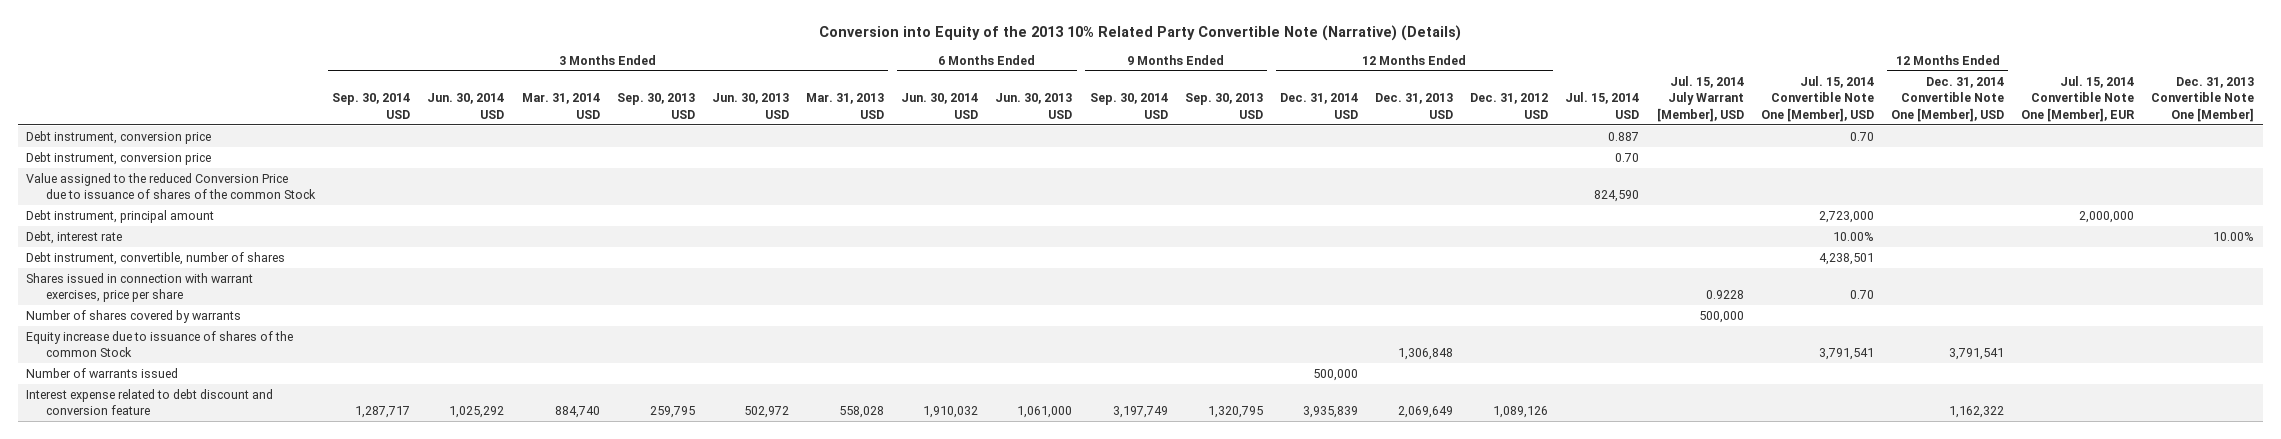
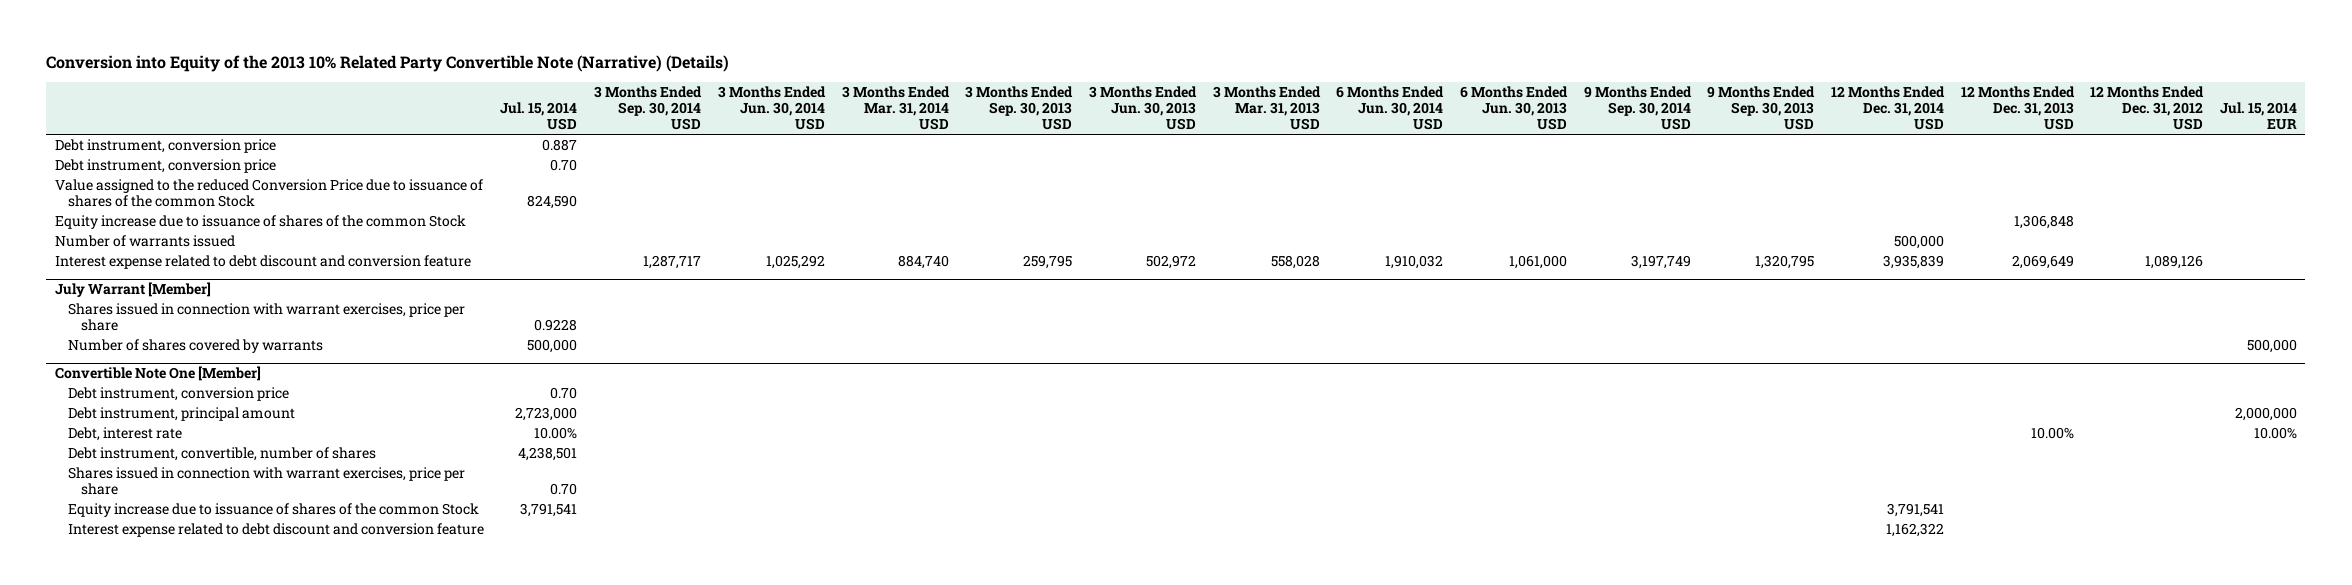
- | 3 Months Ended Sep. 30, 2014 USD | 3 Months Ended Jun. 30, 2014 USD | 3 Months Ended Mar. 31, 2014 USD | 3 Months Ended Sep. 30, 2013 USD | 3 Months Ended Jun. 30, 2013 USD | 3 Months Ended Mar. 31, 2013 USD | 6 Months Ended Jun. 30, 2014 USD | 6 Months Ended Jun. 30, 2013 USD | 9 Months Ended Sep. 30, 2014 USD | 9 Months Ended Sep. 30, 2013 USD | 12 Months Ended Dec. 31, 2014 USD | 12 Months Ended Dec. 31, 2013 USD | 12 Months Ended Dec. 31, 2012 USD | Jul. 15, 2014 USD | Jul. 15, 2014 July Warrant [Member], USD | Jul. 15, 2014 Convertible Note One [Member], USD | 12 Months Ended Dec. 31, 2014 Convertible Note One [Member], USD | Jul. 15, 2014 Convertible Note One [Member], EUR | Dec. 31, 2013 Convertible Note One [Member]
+ | Jul. 15, 2014 USD | 3 Months Ended Sep. 30, 2014 USD | 3 Months Ended Jun. 30, 2014 USD | 3 Months Ended Mar. 31, 2014 USD | 3 Months Ended Sep. 30, 2013 USD | 3 Months Ended Jun. 30, 2013 USD | 3 Months Ended Mar. 31, 2013 USD | 6 Months Ended Jun. 30, 2014 USD | 6 Months Ended Jun. 30, 2013 USD | 9 Months Ended Sep. 30, 2014 USD | 9 Months Ended Sep. 30, 2013 USD | 12 Months Ended Dec. 31, 2014 USD | 12 Months Ended Dec. 31, 2013 USD | 12 Months Ended Dec. 31, 2012 USD | Jul. 15, 2014 EUR
- Debt instrument, principal amount | | | | | | | | | | | | | | | | 2,723,000 | | 2,000,000 |
- Debt, interest rate | | | | | | | | | | | | | | | | 10.00% | | | 10.00%
- Debt instrument, convertible, number of shares | | | | | | | | | | | | | | | | 4,238,501 | | |
- Shares issued in connection with warrant exercises, price per share | | | | | | | | | | | | | | | 0.9228 | 0.70 | | |
- Number of shares covered by warrants | | | | | | | | | | | | | | | 500,000 | | | |
+ July Warrant [Member]
+ Shares issued in connection with warrant exercises, price per share | 0.9228 | | | | | | | | | | | | | |
+ Number of shares covered by warrants | 500,000 | | | | | | | | | | | | | | 500,000
+ Convertible Note One [Member]
+ Debt instrument, conversion price | 0.70 | | | | | | | | | | | | | |
+ Debt instrument, principal amount | 2,723,000 | | | | | | | | | | | | | | 2,000,000
+ Debt, interest rate | 10.00% | | | | | | | | | | | | 10.00% | | 10.00%
+ Debt instrument, convertible, number of shares | 4,238,501 | | | | | | | | | | | | | |
+ Shares issued in connection with warrant exercises, price per share | 0.70 | | | | | | | | | | | | | |
+ Equity increase due to issuance of shares of the common Stock | 3,791,541 | | | | | | | | | | | 3,791,541 | | |
+ Interest expense related to debt discount and conversion feature | | | | | | | | | | | | 1,162,322 | | |

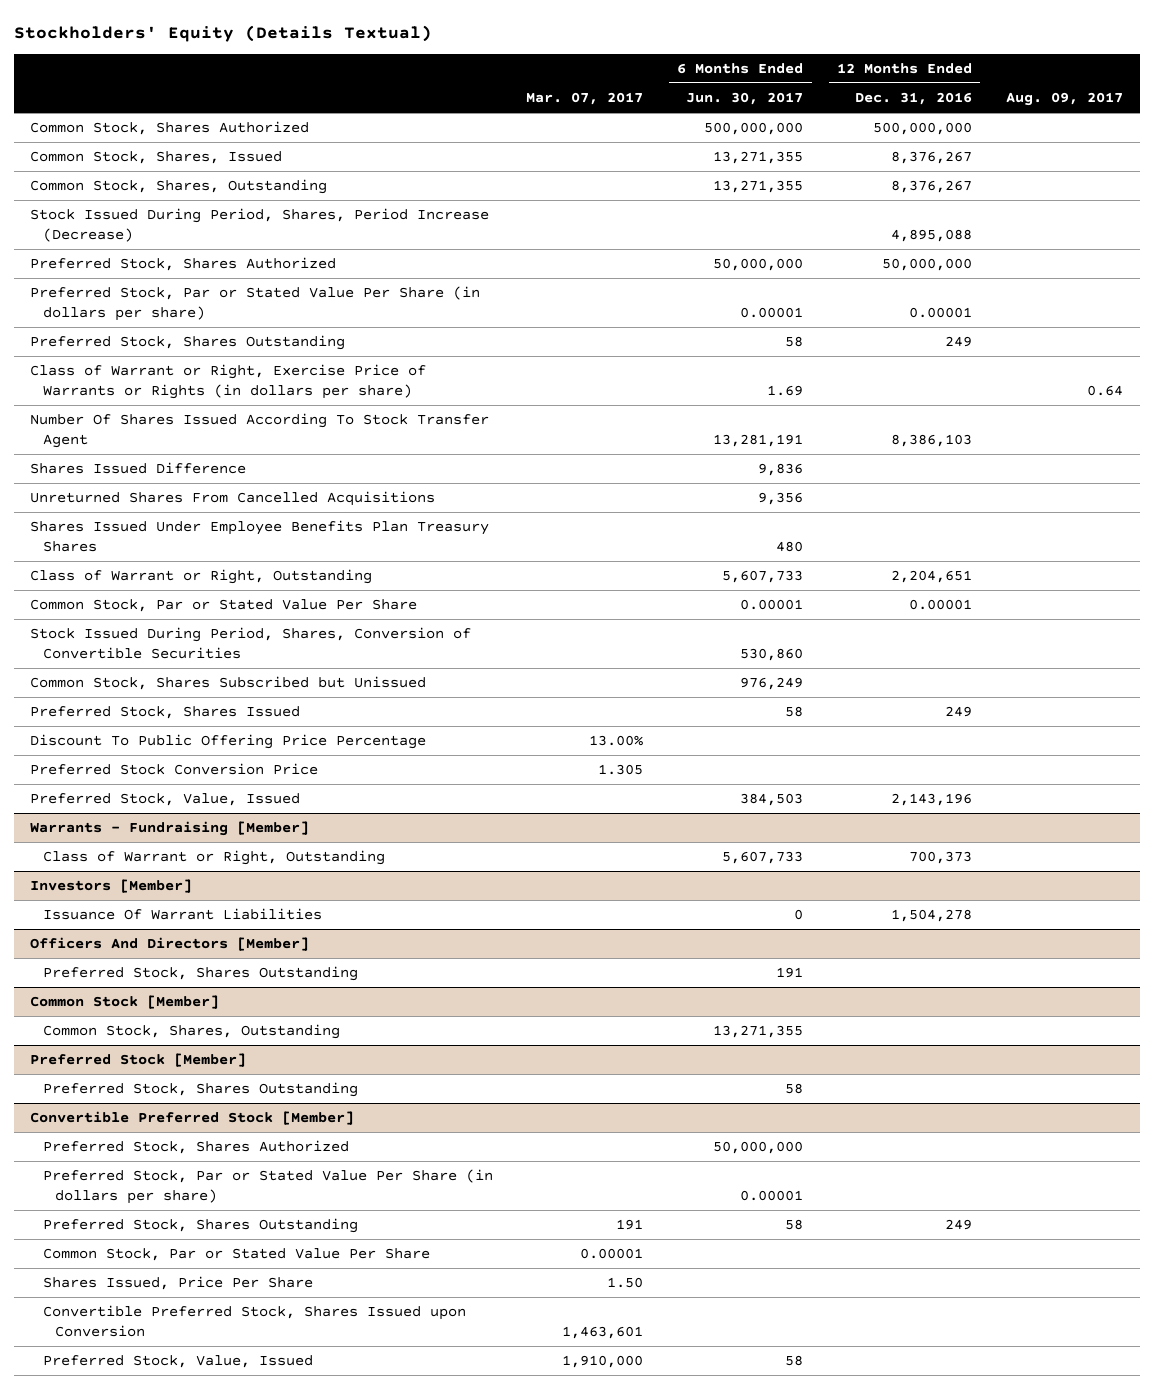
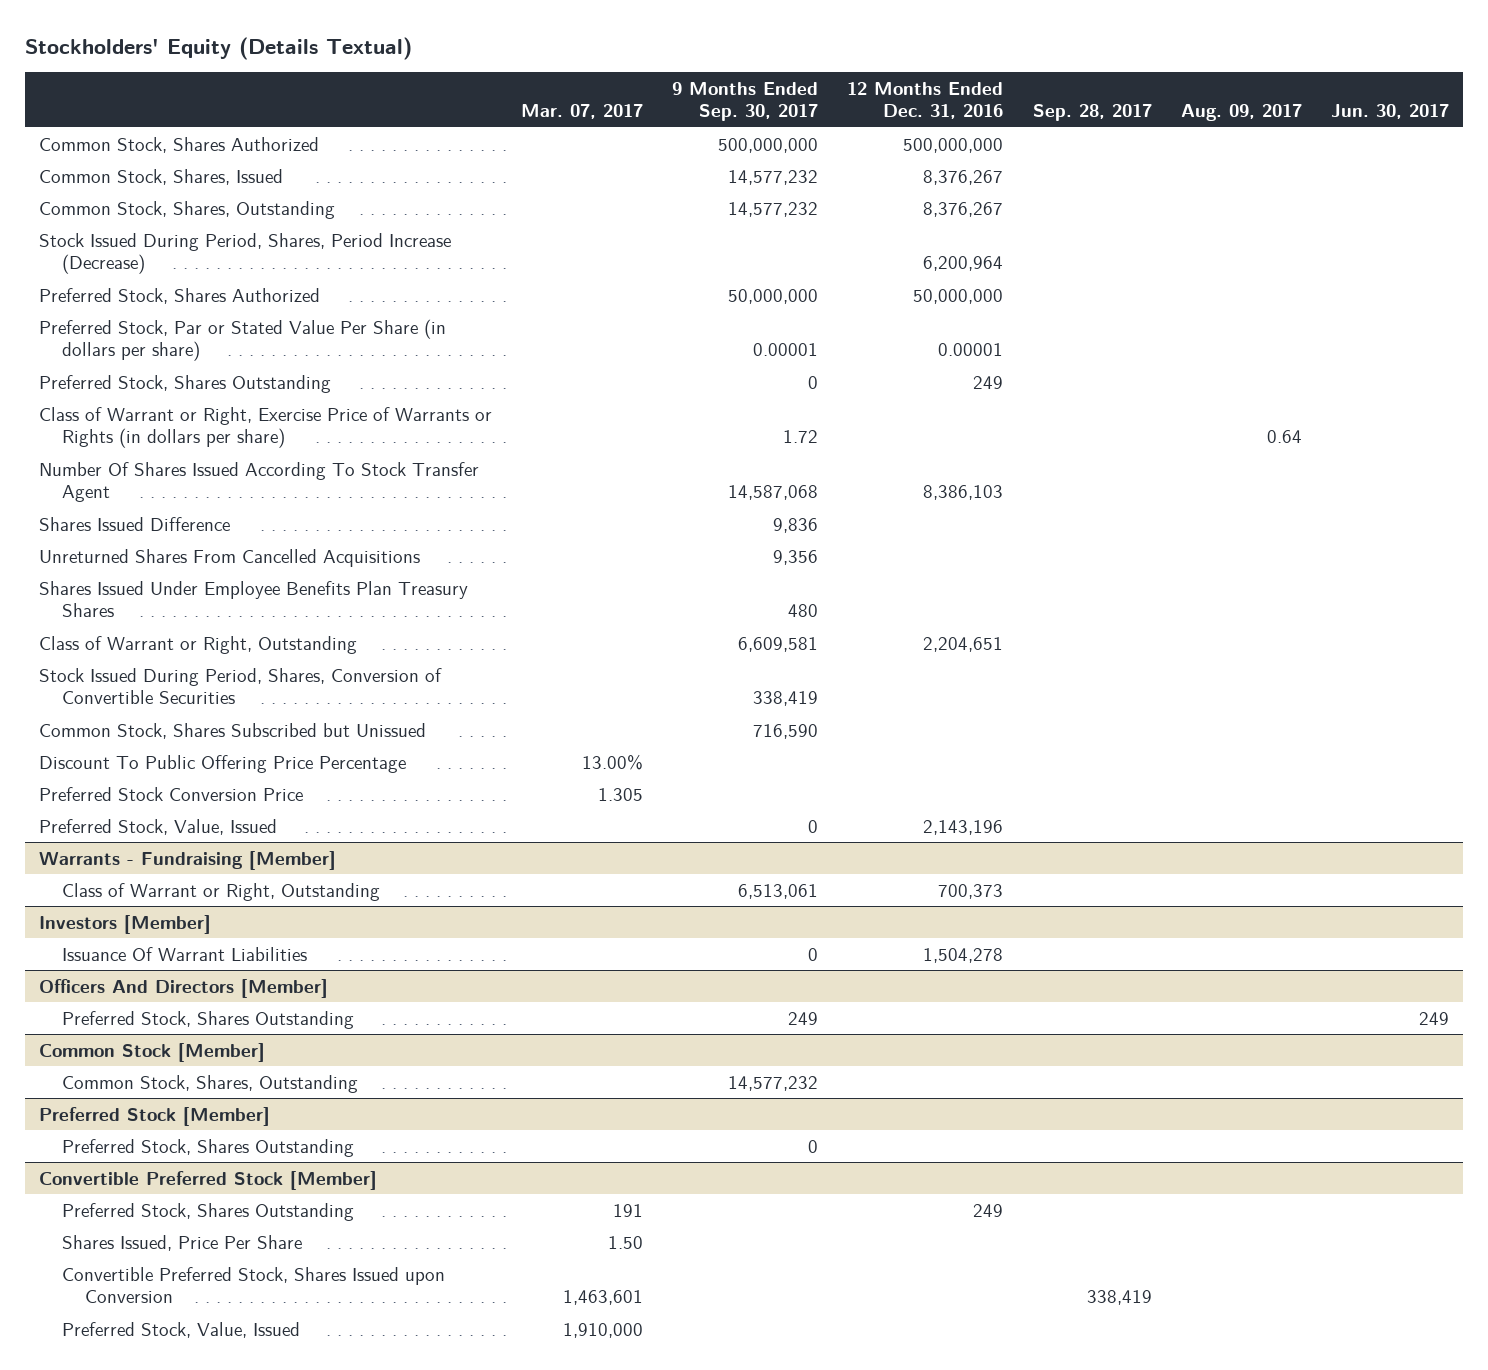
- | Mar. 07, 2017 | 6 Months Ended Jun. 30, 2017 | 12 Months Ended Dec. 31, 2016 | Aug. 09, 2017
+ | Mar. 07, 2017 | 9 Months Ended Sep. 30, 2017 | 12 Months Ended Dec. 31, 2016 | Sep. 28, 2017 | Aug. 09, 2017 | Jun. 30, 2017
- Stock Issued During Period, Shares, Period Increase (Decrease) | | | 4,895,088 |
+ Stock Issued During Period, Shares, Period Increase (Decrease) | | | 6,200,964 | | |
- Common Stock, Par or Stated Value Per Share | | 0.00001 | 0.00001 |
- Preferred Stock, Shares Issued | | 58 | 249 |
@ Convertible Preferred Stock [Member]
- Preferred Stock, Shares Authorized | | 50,000,000 | |
- Preferred Stock, Par or Stated Value Per Share (in dollars per share) | | 0.00001 | |
- Common Stock, Par or Stated Value Per Share | 0.00001 | | |

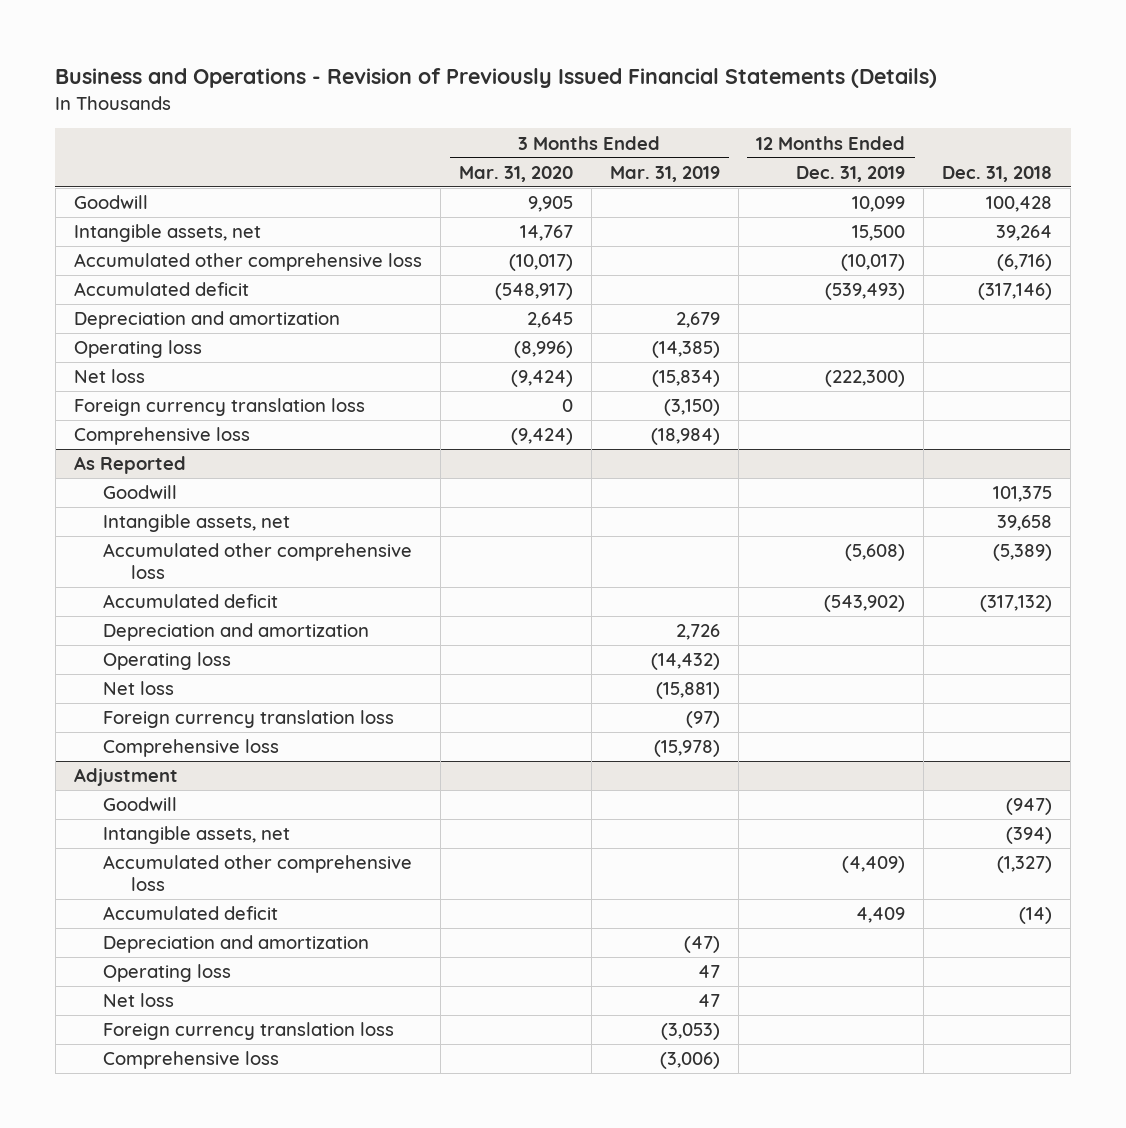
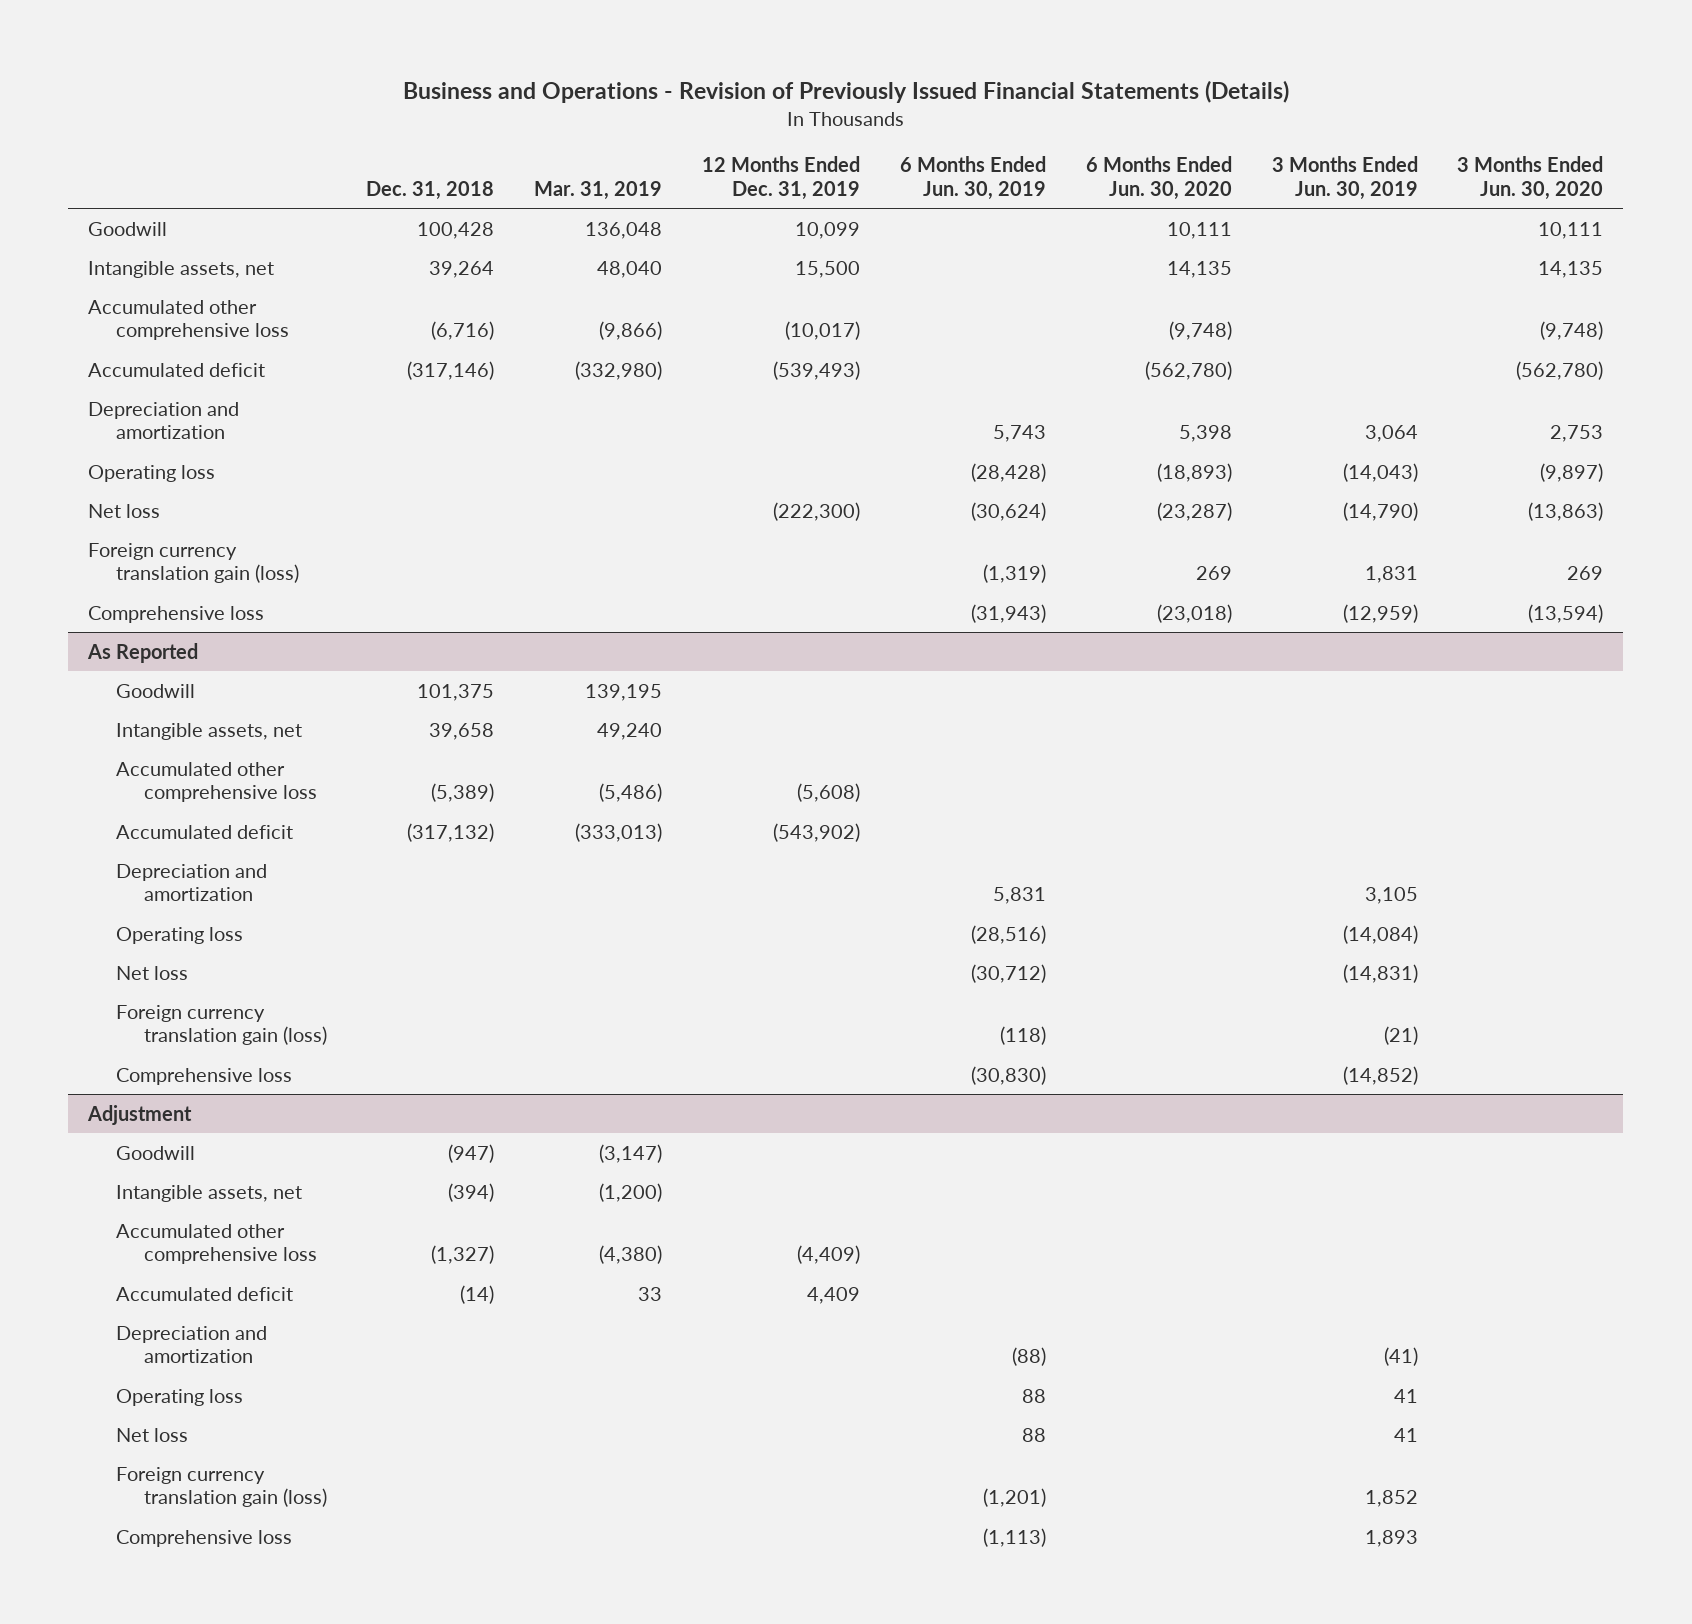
- | 3 Months Ended Mar. 31, 2020 | 3 Months Ended Mar. 31, 2019 | 12 Months Ended Dec. 31, 2019 | Dec. 31, 2018
+ | Dec. 31, 2018 | Mar. 31, 2019 | 12 Months Ended Dec. 31, 2019 | 6 Months Ended Jun. 30, 2019 | 6 Months Ended Jun. 30, 2020 | 3 Months Ended Jun. 30, 2019 | 3 Months Ended Jun. 30, 2020
- Foreign currency translation loss | 0 | (3,150) | |
+ Foreign currency translation gain (loss) | | | | (1,319) | 269 | 1,831 | 269
@ As Reported
- Foreign currency translation loss | | (97) | |
+ Foreign currency translation gain (loss) | | | | (118) | | (21) |
@ Adjustment
- Foreign currency translation loss | | (3,053) | |
+ Foreign currency translation gain (loss) | | | | (1,201) | | 1,852 |

